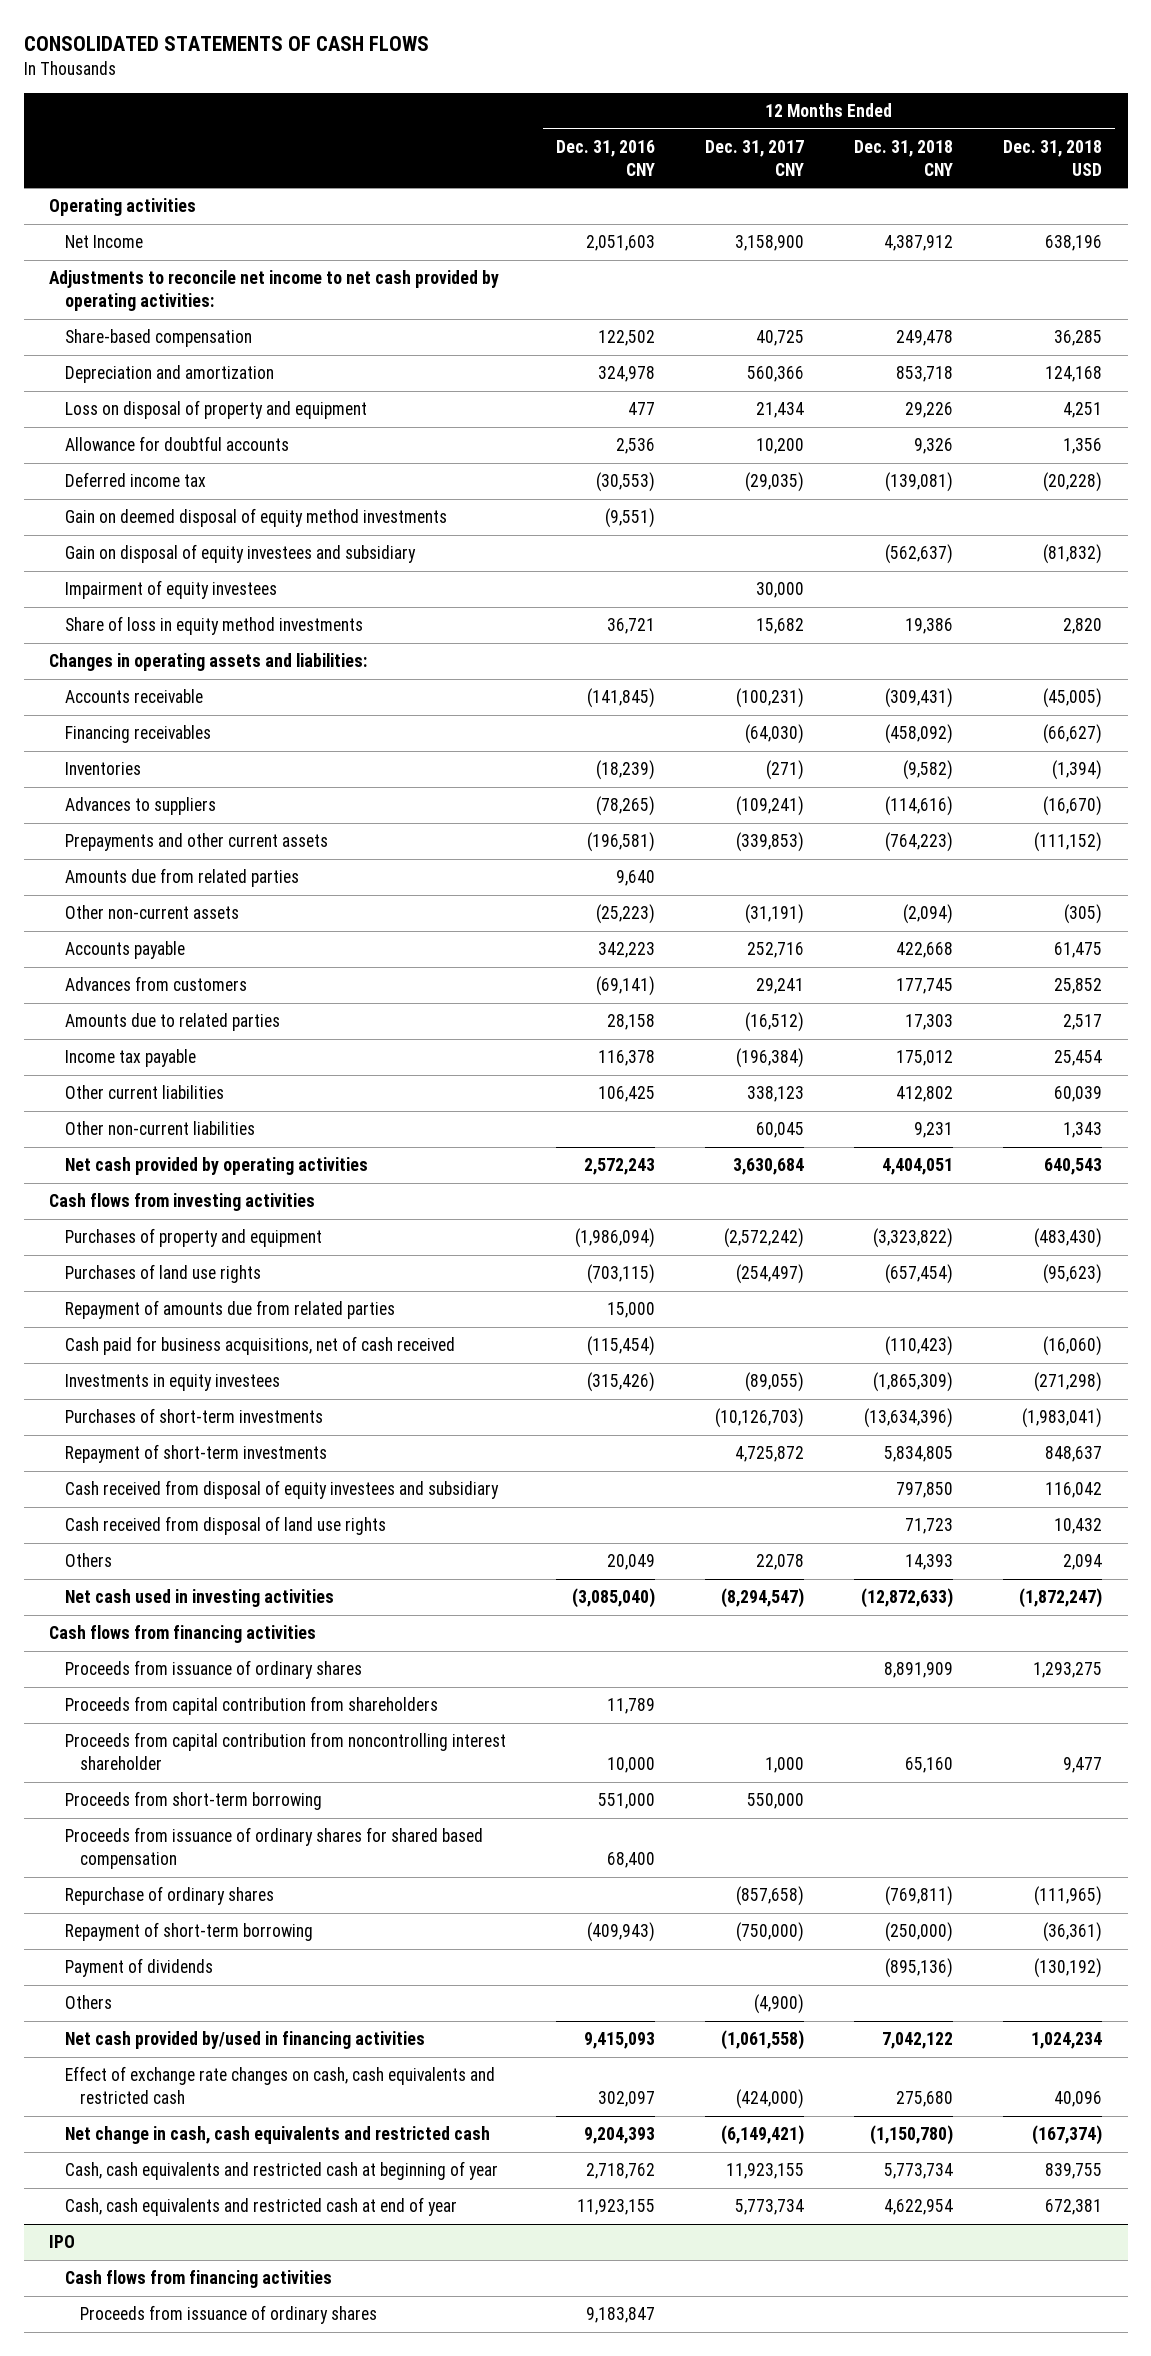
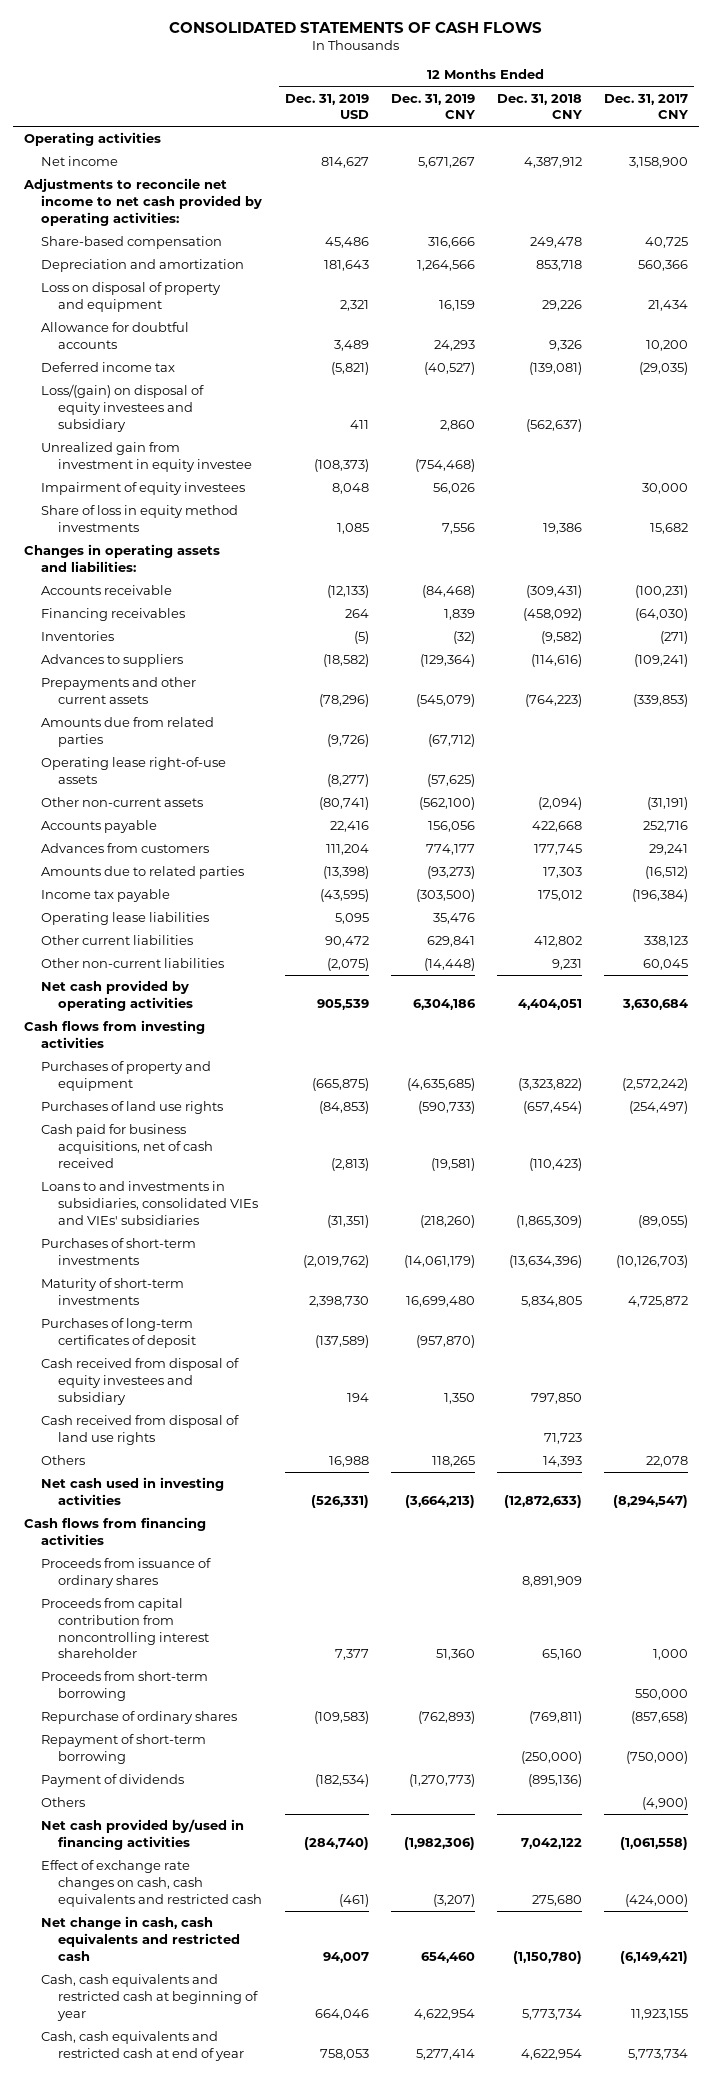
- | 12 Months Ended Dec. 31, 2016 CNY | 12 Months Ended Dec. 31, 2017 CNY | 12 Months Ended Dec. 31, 2018 CNY | 12 Months Ended Dec. 31, 2018 USD
+ | 12 Months Ended Dec. 31, 2019 USD | 12 Months Ended Dec. 31, 2019 CNY | 12 Months Ended Dec. 31, 2018 CNY | 12 Months Ended Dec. 31, 2017 CNY
- Net Income | 2,051,603 | 3,158,900 | 4,387,912 | 638,196
+ Net income | 814,627 | 5,671,267 | 4,387,912 | 3,158,900
- Gain on deemed disposal of equity method investments | (9,551) | | |
- Gain on disposal of equity investees and subsidiary | | | (562,637) | (81,832)
+ Loss/(gain) on disposal of equity investees and subsidiary | 411 | 2,860 | (562,637) |
+ Unrealized gain from investment in equity investee | (108,373) | (754,468) | |
+ Operating lease right-of-use assets | (8,277) | (57,625) | |
+ Operating lease liabilities | 5,095 | 35,476 | |
- Repayment of amounts due from related parties | 15,000 | | |
- Investments in equity investees | (315,426) | (89,055) | (1,865,309) | (271,298)
+ Loans to and investments in subsidiaries, consolidated VIEs and VIEs' subsidiaries | (31,351) | (218,260) | (1,865,309) | (89,055)
- Repayment of short-term investments | | 4,725,872 | 5,834,805 | 848,637
+ Maturity of short-term investments | 2,398,730 | 16,699,480 | 5,834,805 | 4,725,872
+ Purchases of long-term certificates of deposit | (137,589) | (957,870) | |
- Proceeds from capital contribution from shareholders | 11,789 | | |
- Proceeds from issuance of ordinary shares for shared based compensation | 68,400 | | |
- IPO
- Cash flows from financing activities
- Proceeds from issuance of ordinary shares | 9,183,847 | | |

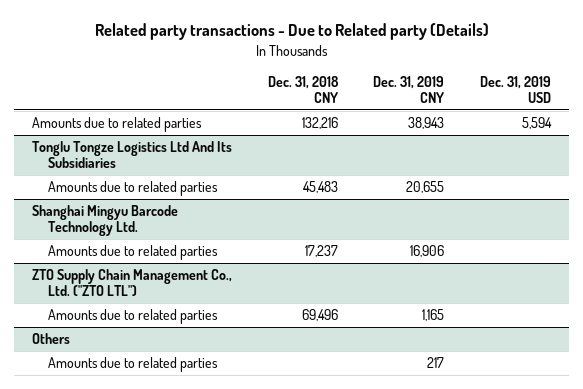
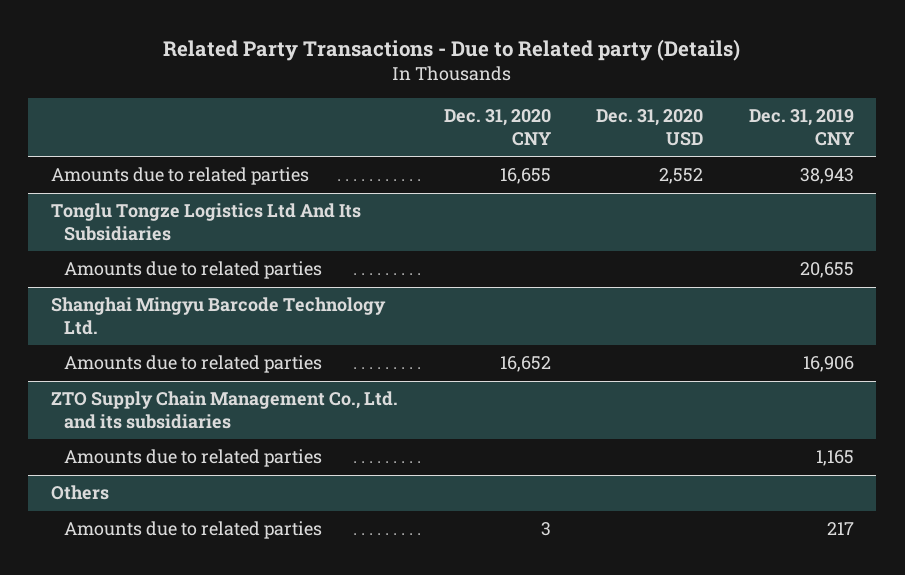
- Related party transactions - Due to Related party (Details)
+ Related Party Transactions - Due to Related party (Details)
- | Dec. 31, 2018 CNY | Dec. 31, 2019 CNY | Dec. 31, 2019 USD
+ | Dec. 31, 2020 CNY | Dec. 31, 2020 USD | Dec. 31, 2019 CNY
- ZTO Supply Chain Management Co., Ltd. ("ZTO LTL")
+ ZTO Supply Chain Management Co., Ltd. and its subsidiaries

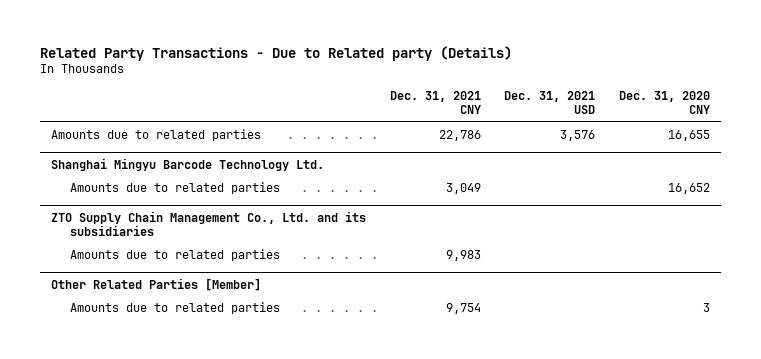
- | Dec. 31, 2020 CNY | Dec. 31, 2020 USD | Dec. 31, 2019 CNY
+ | Dec. 31, 2021 CNY | Dec. 31, 2021 USD | Dec. 31, 2020 CNY
- Tonglu Tongze Logistics Ltd And Its Subsidiaries
- Amounts due to related parties | | | 20,655
- Others
+ Other Related Parties [Member]

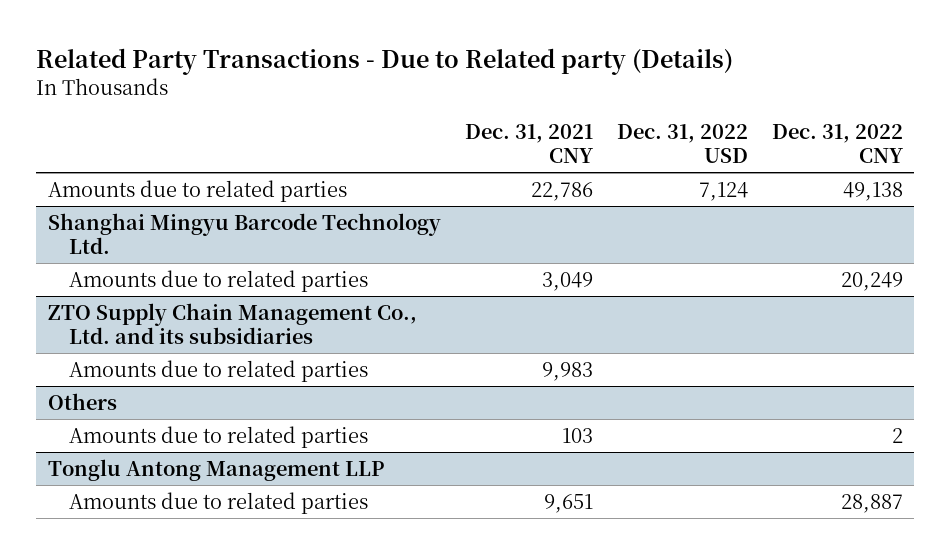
- | Dec. 31, 2021 CNY | Dec. 31, 2021 USD | Dec. 31, 2020 CNY
+ | Dec. 31, 2021 CNY | Dec. 31, 2022 USD | Dec. 31, 2022 CNY
- Other Related Parties [Member]
- Amounts due to related parties | 9,754 | | 3
+ Others
+ Amounts due to related parties | 103 | | 2
+ Tonglu Antong Management LLP
+ Amounts due to related parties | 9,651 | | 28,887

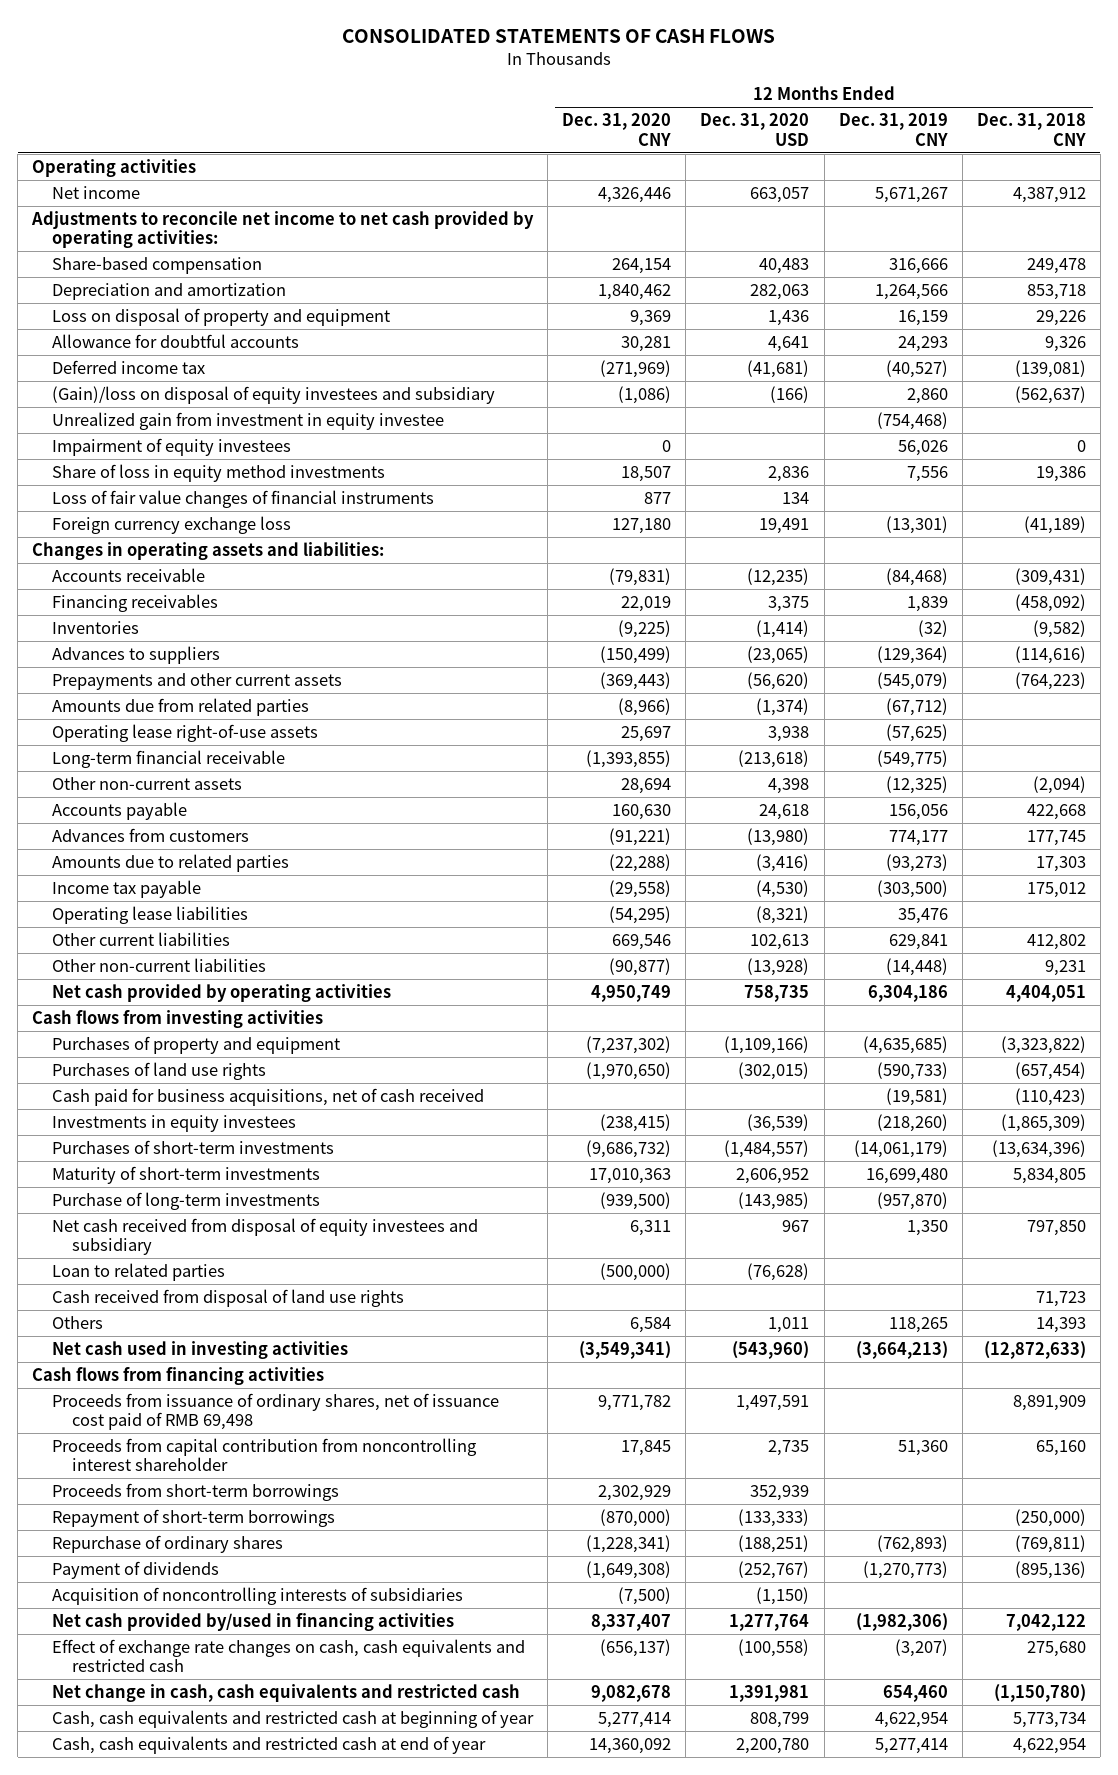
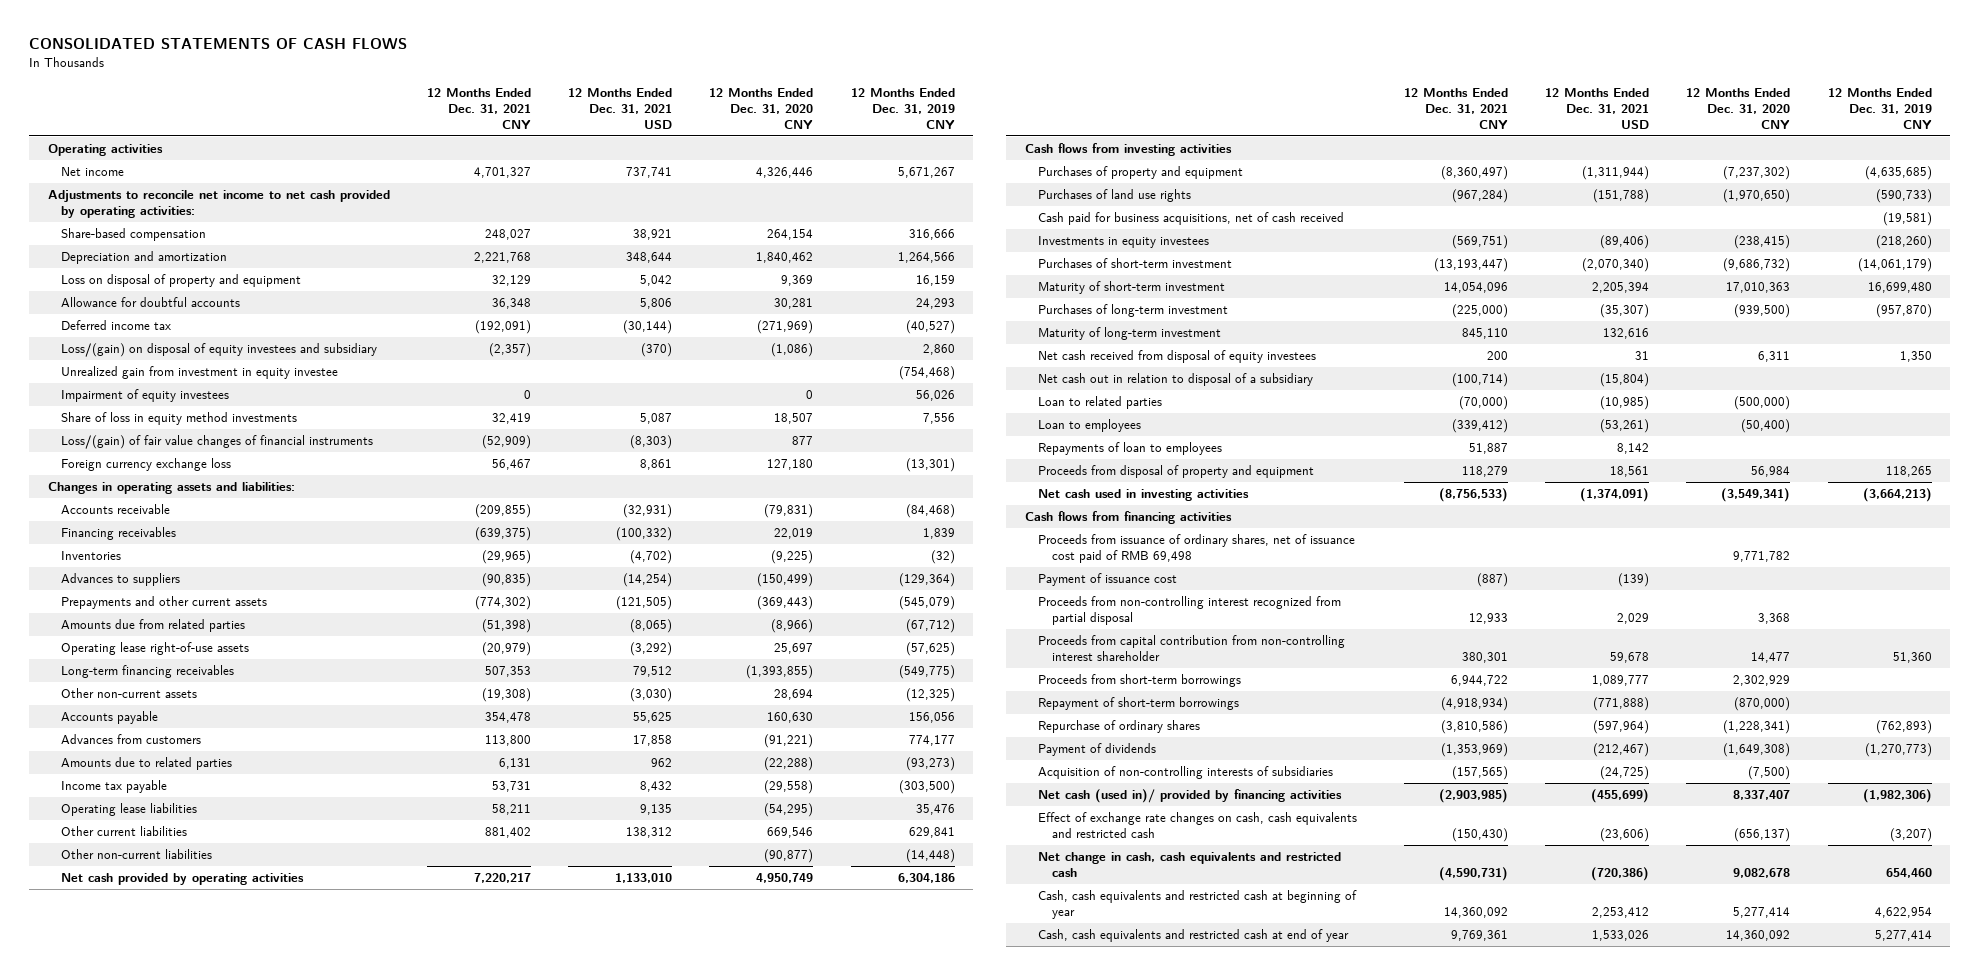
- | 12 Months Ended Dec. 31, 2020 CNY | 12 Months Ended Dec. 31, 2020 USD | 12 Months Ended Dec. 31, 2019 CNY | 12 Months Ended Dec. 31, 2018 CNY
+ | 12 Months Ended Dec. 31, 2021 CNY | 12 Months Ended Dec. 31, 2021 USD | 12 Months Ended Dec. 31, 2020 CNY | 12 Months Ended Dec. 31, 2019 CNY
- (Gain)/loss on disposal of equity investees and subsidiary | (1,086) | (166) | 2,860 | (562,637)
+ Loss/(gain) on disposal of equity investees and subsidiary | (2,357) | (370) | (1,086) | 2,860
- Loss of fair value changes of financial instruments | 877 | 134 | |
+ Loss/(gain) of fair value changes of financial instruments | (52,909) | (8,303) | 877 |
- Long-term financial receivable | (1,393,855) | (213,618) | (549,775) |
+ Long-term financing receivables | 507,353 | 79,512 | (1,393,855) | (549,775)
- Purchases of short-term investments | (9,686,732) | (1,484,557) | (14,061,179) | (13,634,396)
- Maturity of short-term investments | 17,010,363 | 2,606,952 | 16,699,480 | 5,834,805
- Purchase of long-term investments | (939,500) | (143,985) | (957,870) |
- Net cash received from disposal of equity investees and subsidiary | 6,311 | 967 | 1,350 | 797,850
+ Purchases of short-term investment | (13,193,447) | (2,070,340) | (9,686,732) | (14,061,179)
+ Maturity of short-term investment | 14,054,096 | 2,205,394 | 17,010,363 | 16,699,480
+ Purchases of long-term investment | (225,000) | (35,307) | (939,500) | (957,870)
+ Maturity of long-term investment | 845,110 | 132,616 | |
+ Net cash received from disposal of equity investees | 200 | 31 | 6,311 | 1,350
+ Net cash out in relation to disposal of a subsidiary | (100,714) | (15,804) | |
- Cash received from disposal of land use rights | | | | 71,723
- Others | 6,584 | 1,011 | 118,265 | 14,393
+ Loan to employees | (339,412) | (53,261) | (50,400) |
+ Repayments of loan to employees | 51,887 | 8,142 | |
+ Proceeds from disposal of property and equipment | 118,279 | 18,561 | 56,984 | 118,265
- Proceeds from capital contribution from noncontrolling interest shareholder | 17,845 | 2,735 | 51,360 | 65,160
+ Payment of issuance cost | (887) | (139) | |
+ Proceeds from non-controlling interest recognized from partial disposal | 12,933 | 2,029 | 3,368 |
+ Proceeds from capital contribution from non-controlling interest shareholder | 380,301 | 59,678 | 14,477 | 51,360
- Acquisition of noncontrolling interests of subsidiaries | (7,500) | (1,150) | |
- Net cash provided by/used in financing activities | 8,337,407 | 1,277,764 | (1,982,306) | 7,042,122
+ Acquisition of non-controlling interests of subsidiaries | (157,565) | (24,725) | (7,500) |
+ Net cash (used in)/ provided by financing activities | (2,903,985) | (455,699) | 8,337,407 | (1,982,306)

